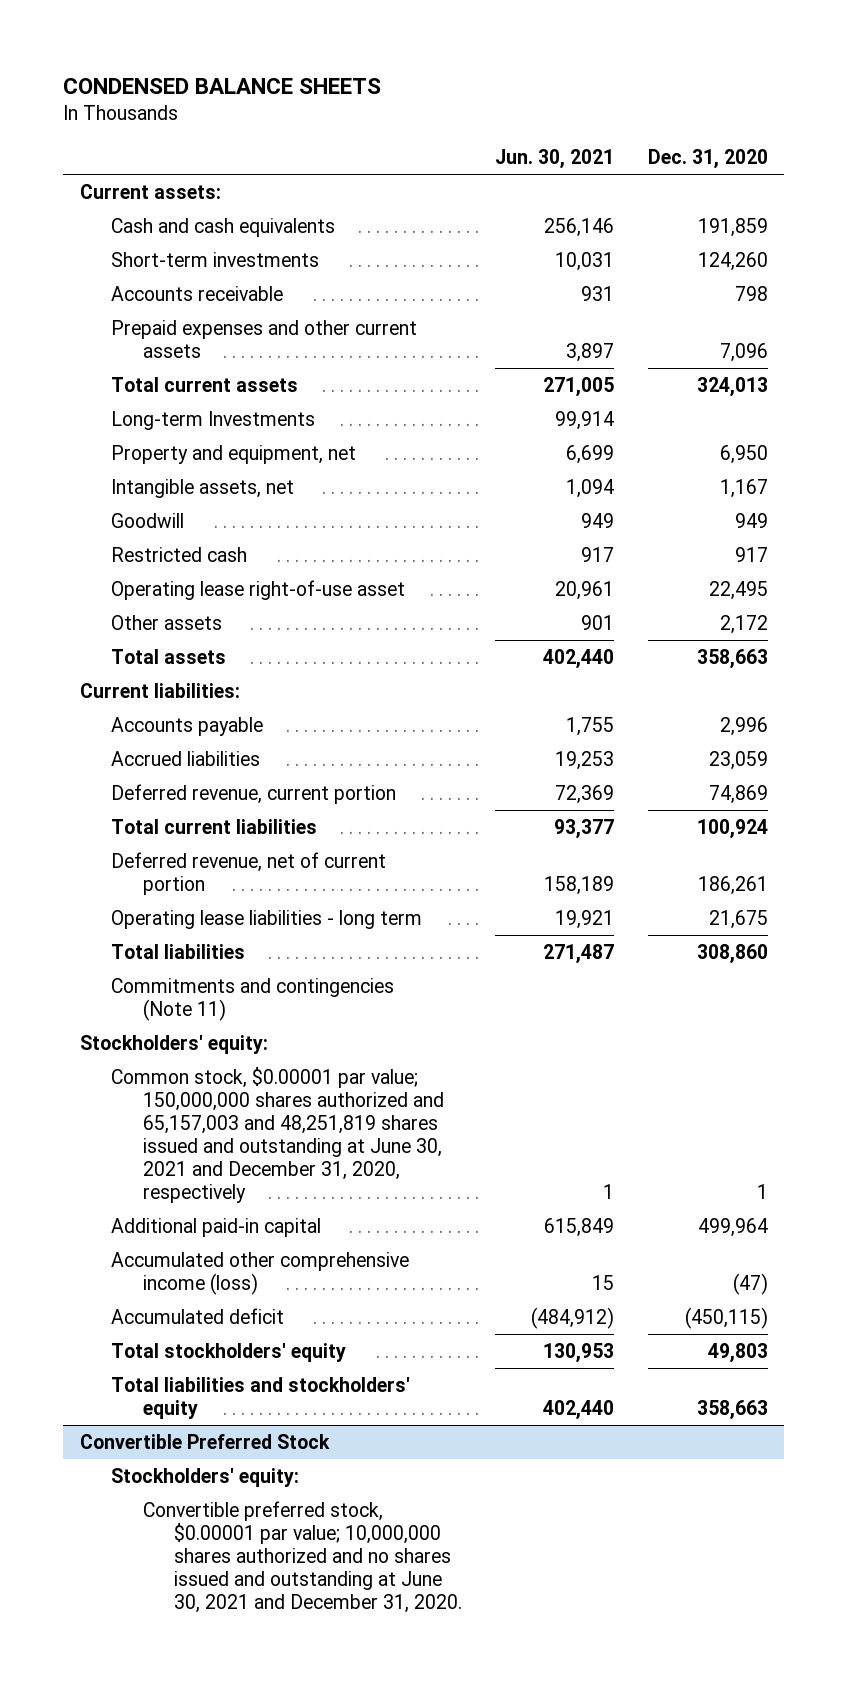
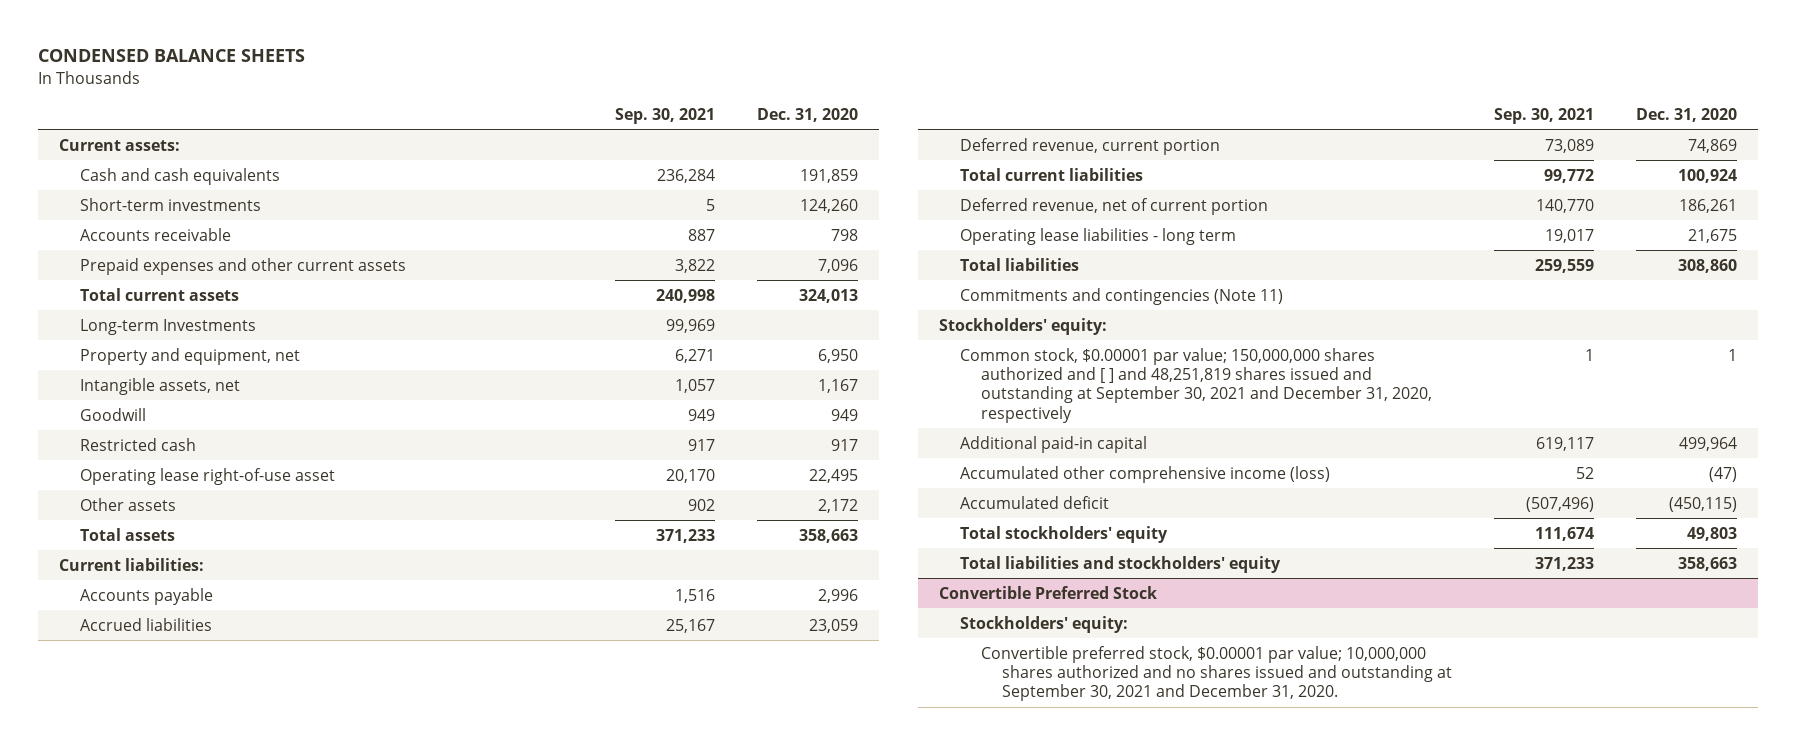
- | Jun. 30, 2021 | Dec. 31, 2020
+ | Sep. 30, 2021 | Dec. 31, 2020
- Common stock, $0.00001 par value; 150,000,000 shares authorized and 65,157,003 and 48,251,819 shares issued and outstanding at June 30, 2021 and December 31, 2020, respectively | 1 | 1
+ Common stock, $0.00001 par value; 150,000,000 shares authorized and [ ] and 48,251,819 shares issued and outstanding at September 30, 2021 and December 31, 2020, respectively | 1 | 1
@ Convertible Preferred Stock
- Convertible preferred stock, $0.00001 par value; 10,000,000 shares authorized and no shares issued and outstanding at June 30, 2021 and December 31, 2020.
+ Convertible preferred stock, $0.00001 par value; 10,000,000 shares authorized and no shares issued and outstanding at September 30, 2021 and December 31, 2020.

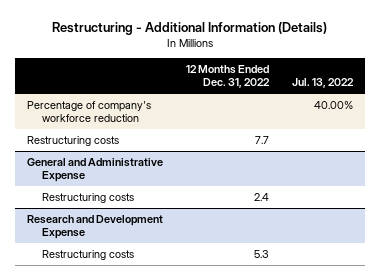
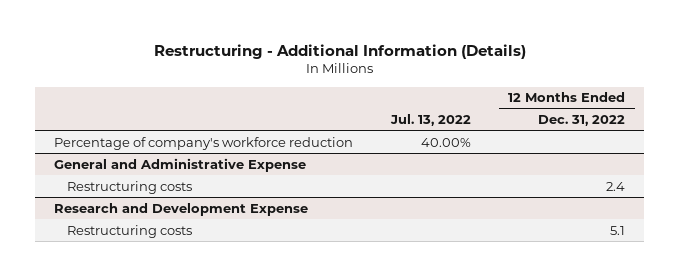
- | 12 Months Ended Dec. 31, 2022 | Jul. 13, 2022
+ | Jul. 13, 2022 | 12 Months Ended Dec. 31, 2022
- Restructuring costs | 7.7 |
@ Research and Development Expense
- Restructuring costs | 5.3 |
+ Restructuring costs | | 5.1

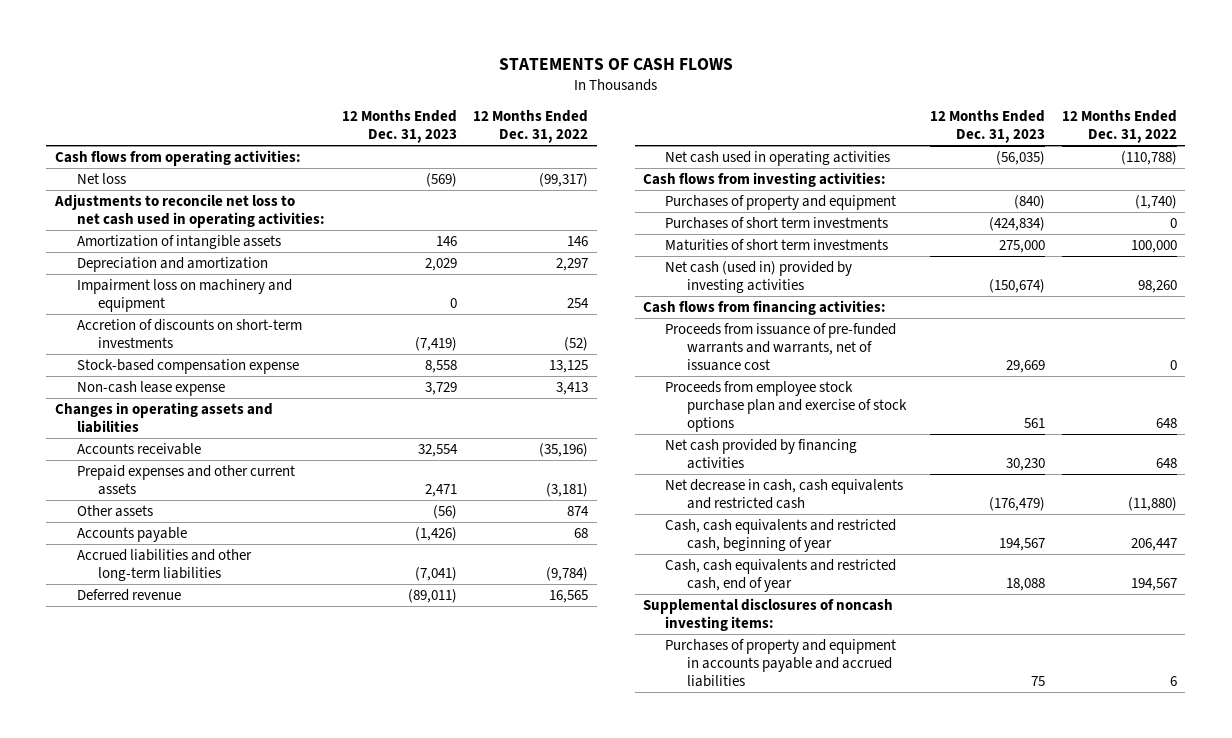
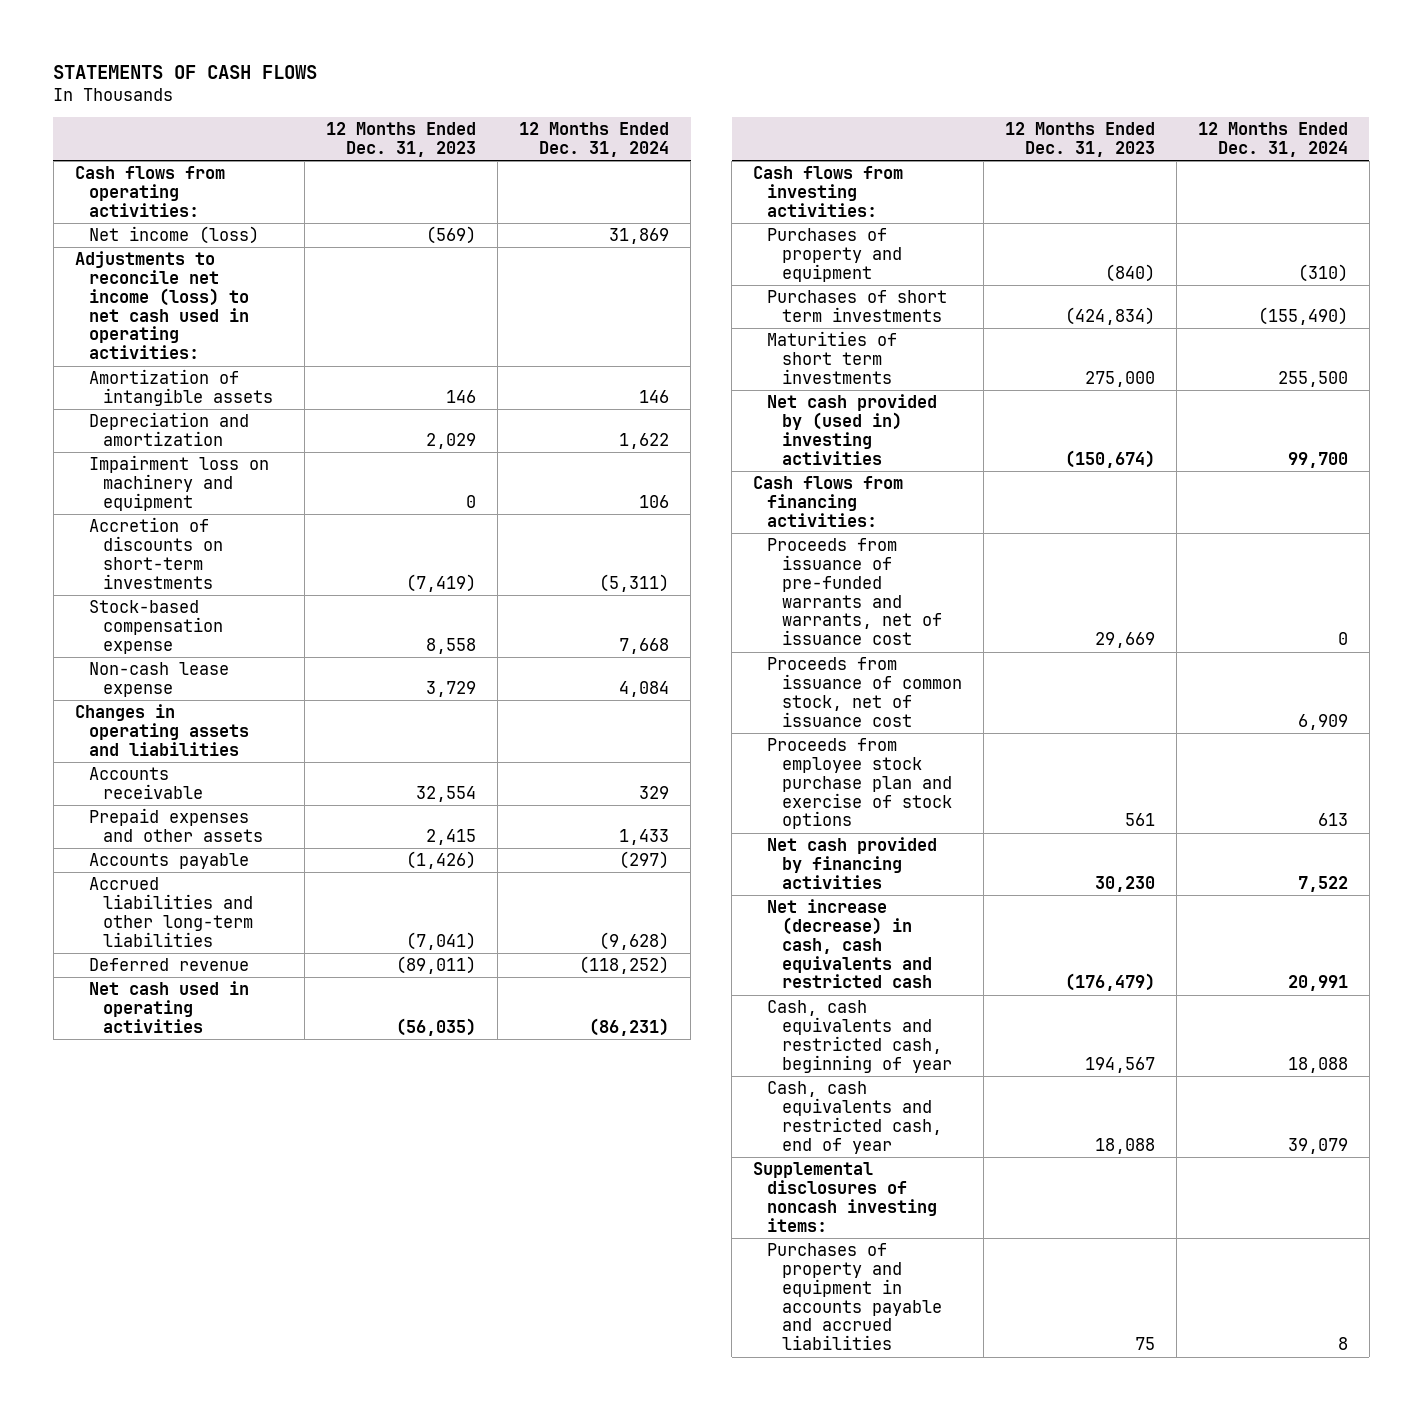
- | 12 Months Ended Dec. 31, 2023 | 12 Months Ended Dec. 31, 2022
+ | 12 Months Ended Dec. 31, 2023 | 12 Months Ended Dec. 31, 2024
- Net loss | (569) | (99,317)
- Adjustments to reconcile net loss to net cash used in operating activities:
+ Net income (loss) | (569) | 31,869
+ Adjustments to reconcile net income (loss) to net cash used in operating activities:
- Prepaid expenses and other current assets | 2,471 | (3,181)
- Other assets | (56) | 874
+ Prepaid expenses and other assets | 2,415 | 1,433
- Net cash (used in) provided by investing activities | (150,674) | 98,260
+ Net cash provided by (used in) investing activities | (150,674) | 99,700
+ Proceeds from issuance of common stock, net of issuance cost | | 6,909
- Net decrease in cash, cash equivalents and restricted cash | (176,479) | (11,880)
+ Net increase (decrease) in cash, cash equivalents and restricted cash | (176,479) | 20,991

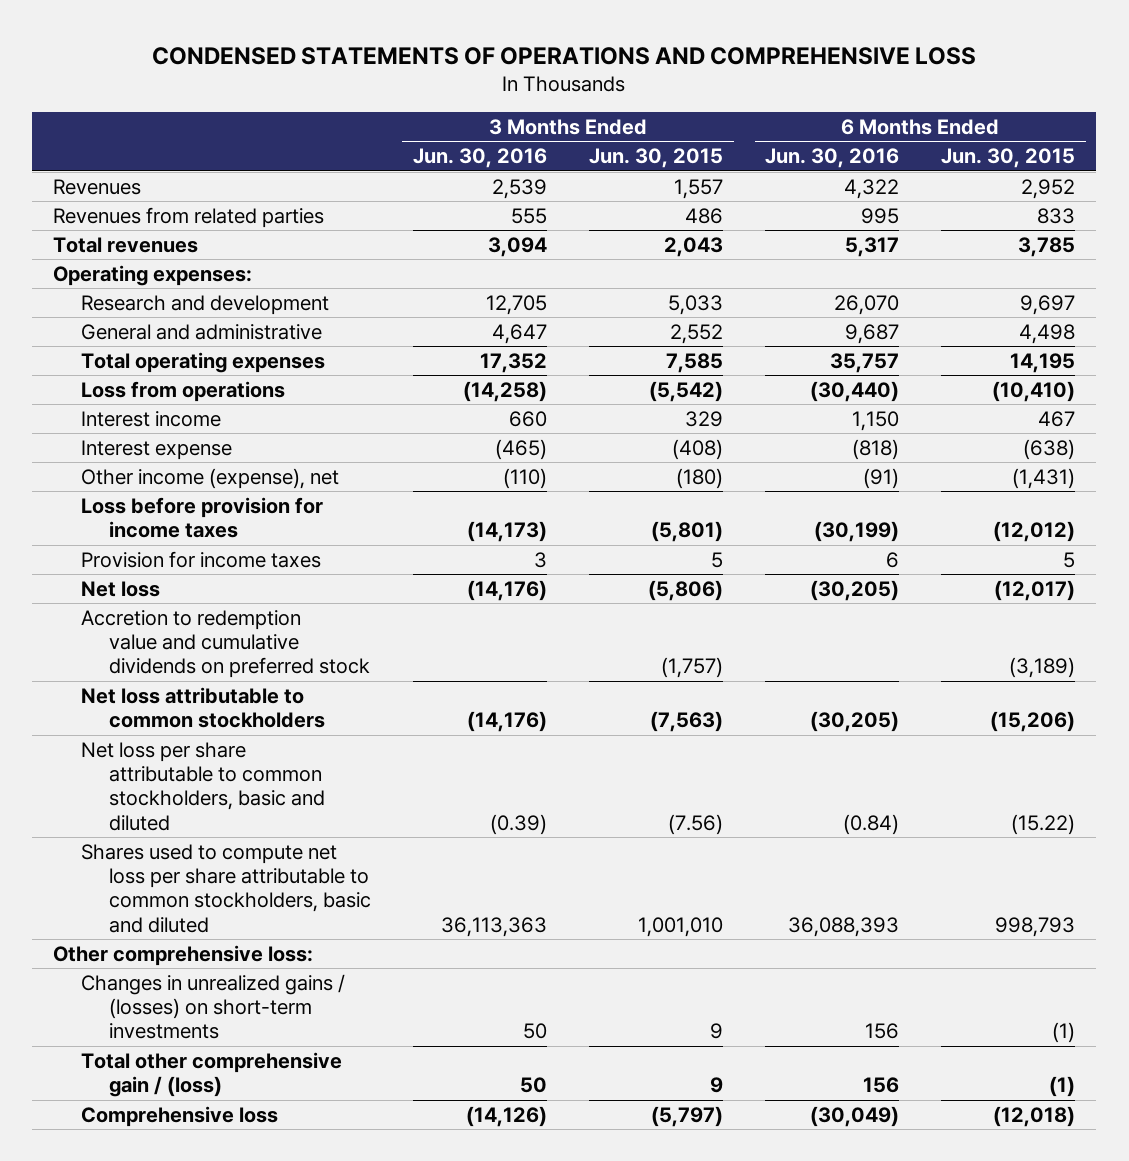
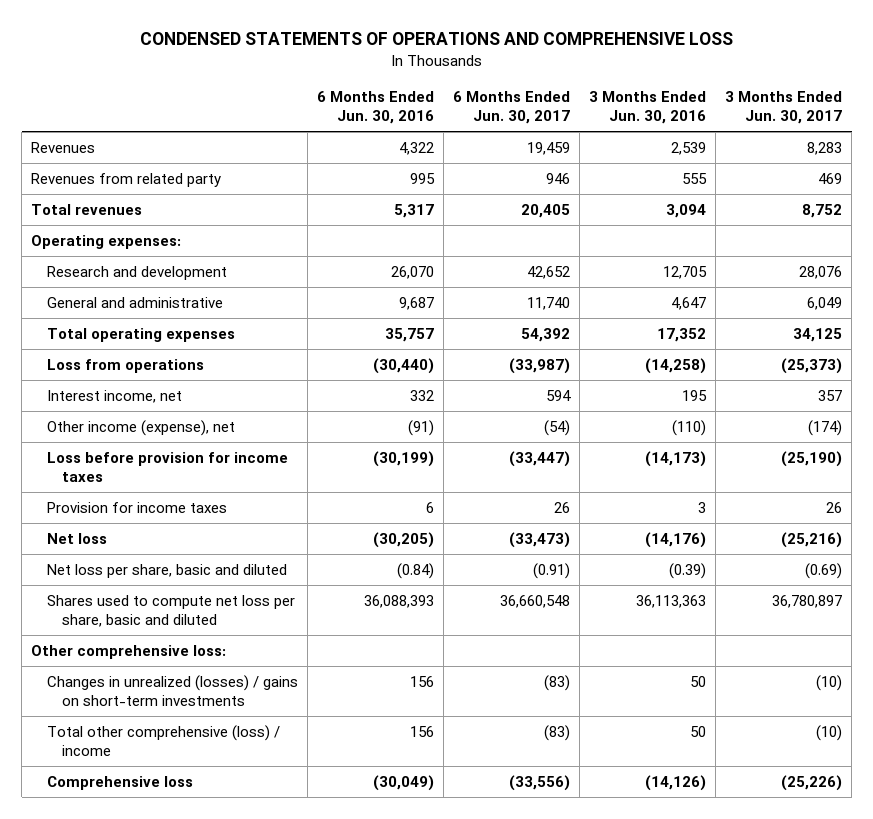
- | 3 Months Ended Jun. 30, 2016 | 3 Months Ended Jun. 30, 2015 | 6 Months Ended Jun. 30, 2016 | 6 Months Ended Jun. 30, 2015
+ | 6 Months Ended Jun. 30, 2016 | 6 Months Ended Jun. 30, 2017 | 3 Months Ended Jun. 30, 2016 | 3 Months Ended Jun. 30, 2017
- Revenues from related parties | 555 | 486 | 995 | 833
+ Revenues from related party | 995 | 946 | 555 | 469
- Interest income | 660 | 329 | 1,150 | 467
- Interest expense | (465) | (408) | (818) | (638)
+ Interest income, net | 332 | 594 | 195 | 357
- Accretion to redemption value and cumulative dividends on preferred stock | | (1,757) | | (3,189)
- Net loss attributable to common stockholders | (14,176) | (7,563) | (30,205) | (15,206)
- Net loss per share attributable to common stockholders, basic and diluted | (0.39) | (7.56) | (0.84) | (15.22)
- Shares used to compute net loss per share attributable to common stockholders, basic and diluted | 36,113,363 | 1,001,010 | 36,088,393 | 998,793
+ Net loss per share, basic and diluted | (0.84) | (0.91) | (0.39) | (0.69)
+ Shares used to compute net loss per share, basic and diluted | 36,088,393 | 36,660,548 | 36,113,363 | 36,780,897
- Changes in unrealized gains / (losses) on short-term investments | 50 | 9 | 156 | (1)
- Total other comprehensive gain / (loss) | 50 | 9 | 156 | (1)
+ Changes in unrealized (losses) / gains on short-term investments | 156 | (83) | 50 | (10)
+ Total other comprehensive (loss) / income | 156 | (83) | 50 | (10)

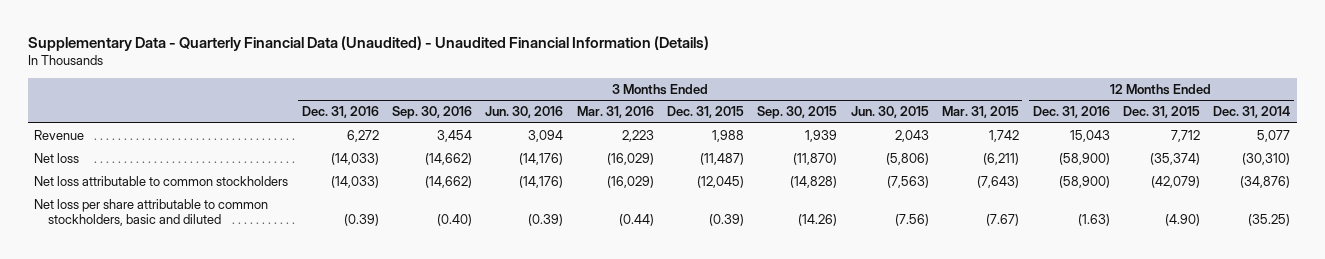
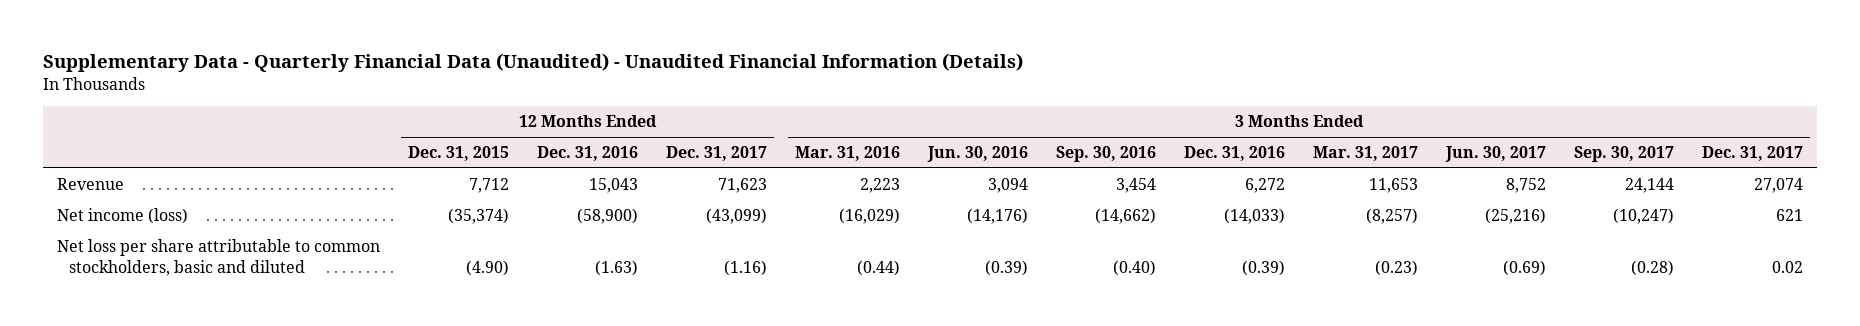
- | 3 Months Ended Dec. 31, 2016 | 3 Months Ended Sep. 30, 2016 | 3 Months Ended Jun. 30, 2016 | 3 Months Ended Mar. 31, 2016 | 3 Months Ended Dec. 31, 2015 | 3 Months Ended Sep. 30, 2015 | 3 Months Ended Jun. 30, 2015 | 3 Months Ended Mar. 31, 2015 | 12 Months Ended Dec. 31, 2016 | 12 Months Ended Dec. 31, 2015 | 12 Months Ended Dec. 31, 2014
+ | 12 Months Ended Dec. 31, 2015 | 12 Months Ended Dec. 31, 2016 | 12 Months Ended Dec. 31, 2017 | 3 Months Ended Mar. 31, 2016 | 3 Months Ended Jun. 30, 2016 | 3 Months Ended Sep. 30, 2016 | 3 Months Ended Dec. 31, 2016 | 3 Months Ended Mar. 31, 2017 | 3 Months Ended Jun. 30, 2017 | 3 Months Ended Sep. 30, 2017 | 3 Months Ended Dec. 31, 2017
- Net loss | (14,033) | (14,662) | (14,176) | (16,029) | (11,487) | (11,870) | (5,806) | (6,211) | (58,900) | (35,374) | (30,310)
- Net loss attributable to common stockholders | (14,033) | (14,662) | (14,176) | (16,029) | (12,045) | (14,828) | (7,563) | (7,643) | (58,900) | (42,079) | (34,876)
+ Net income (loss) | (35,374) | (58,900) | (43,099) | (16,029) | (14,176) | (14,662) | (14,033) | (8,257) | (25,216) | (10,247) | 621

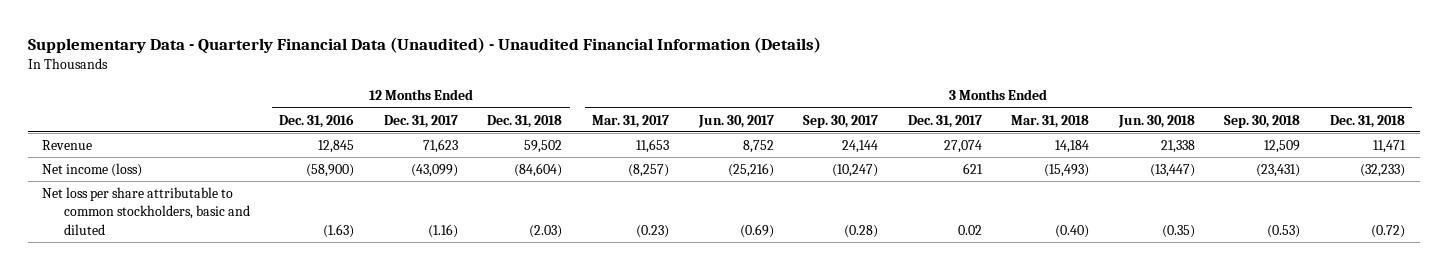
- | 12 Months Ended Dec. 31, 2015 | 12 Months Ended Dec. 31, 2016 | 12 Months Ended Dec. 31, 2017 | 3 Months Ended Mar. 31, 2016 | 3 Months Ended Jun. 30, 2016 | 3 Months Ended Sep. 30, 2016 | 3 Months Ended Dec. 31, 2016 | 3 Months Ended Mar. 31, 2017 | 3 Months Ended Jun. 30, 2017 | 3 Months Ended Sep. 30, 2017 | 3 Months Ended Dec. 31, 2017
+ | 12 Months Ended Dec. 31, 2016 | 12 Months Ended Dec. 31, 2017 | 12 Months Ended Dec. 31, 2018 | 3 Months Ended Mar. 31, 2017 | 3 Months Ended Jun. 30, 2017 | 3 Months Ended Sep. 30, 2017 | 3 Months Ended Dec. 31, 2017 | 3 Months Ended Mar. 31, 2018 | 3 Months Ended Jun. 30, 2018 | 3 Months Ended Sep. 30, 2018 | 3 Months Ended Dec. 31, 2018
- Revenue | 7,712 | 15,043 | 71,623 | 2,223 | 3,094 | 3,454 | 6,272 | 11,653 | 8,752 | 24,144 | 27,074
+ Revenue | 12,845 | 71,623 | 59,502 | 11,653 | 8,752 | 24,144 | 27,074 | 14,184 | 21,338 | 12,509 | 11,471

